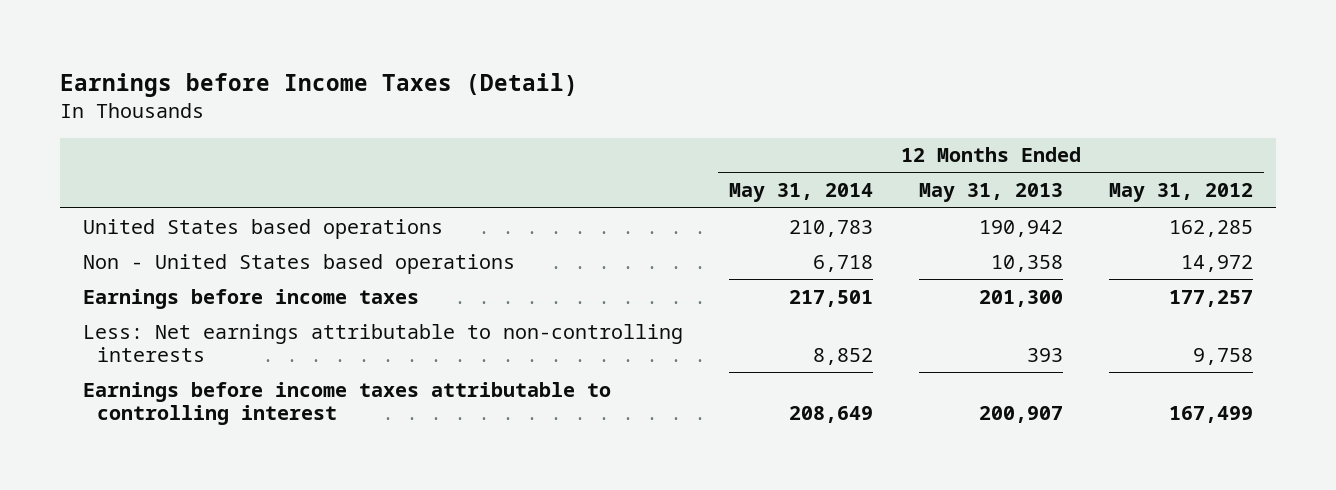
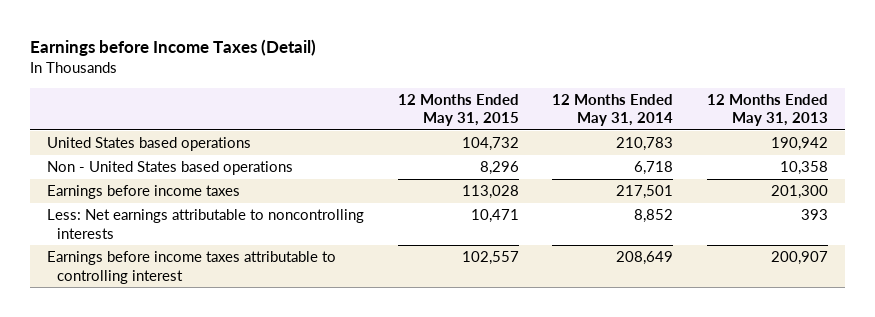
- | 12 Months Ended May 31, 2014 | 12 Months Ended May 31, 2013 | 12 Months Ended May 31, 2012
+ | 12 Months Ended May 31, 2015 | 12 Months Ended May 31, 2014 | 12 Months Ended May 31, 2013
- Less: Net earnings attributable to non-controlling interests | 8,852 | 393 | 9,758
+ Less: Net earnings attributable to noncontrolling interests | 10,471 | 8,852 | 393

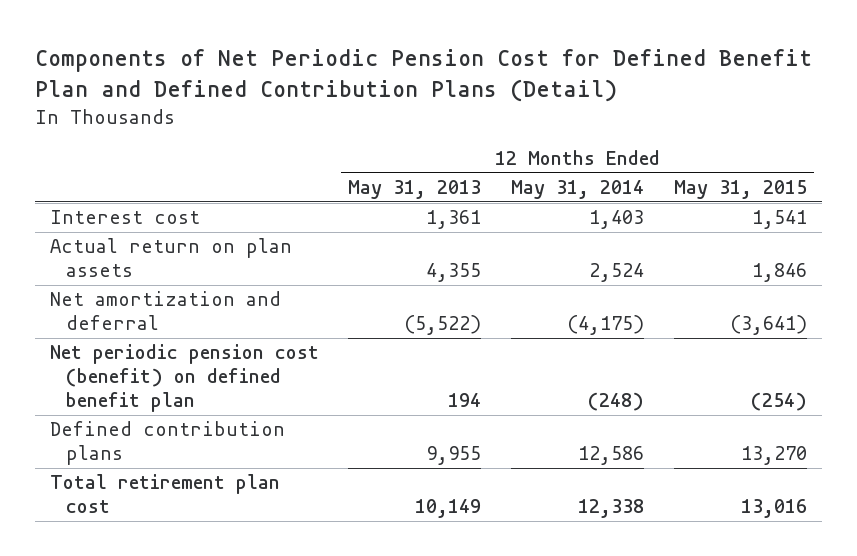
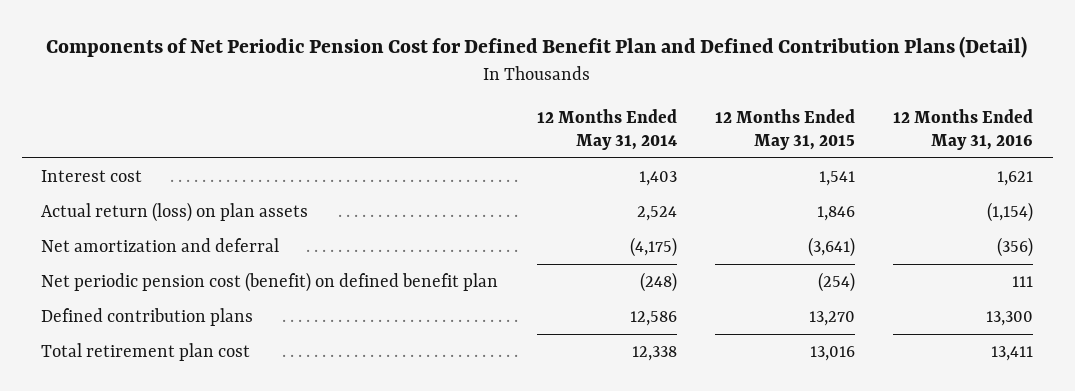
- | 12 Months Ended May 31, 2013 | 12 Months Ended May 31, 2014 | 12 Months Ended May 31, 2015
+ | 12 Months Ended May 31, 2014 | 12 Months Ended May 31, 2015 | 12 Months Ended May 31, 2016
- Actual return on plan assets | 4,355 | 2,524 | 1,846
+ Actual return (loss) on plan assets | 2,524 | 1,846 | (1,154)

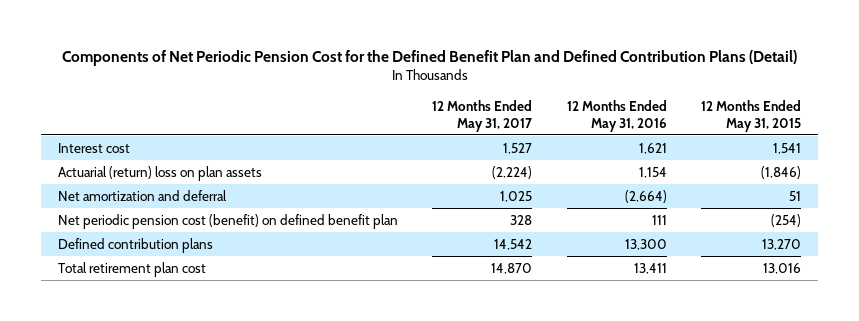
- Components of Net Periodic Pension Cost for Defined Benefit Plan and Defined Contribution Plans (Detail)
+ Components of Net Periodic Pension Cost for the Defined Benefit Plan and Defined Contribution Plans (Detail)
- | 12 Months Ended May 31, 2014 | 12 Months Ended May 31, 2015 | 12 Months Ended May 31, 2016
+ | 12 Months Ended May 31, 2017 | 12 Months Ended May 31, 2016 | 12 Months Ended May 31, 2015
- Actual return (loss) on plan assets | 2,524 | 1,846 | (1,154)
- Net amortization and deferral | (4,175) | (3,641) | (356)
+ Actuarial (return) loss on plan assets | (2,224) | 1,154 | (1,846)
+ Net amortization and deferral | 1,025 | (2,664) | 51

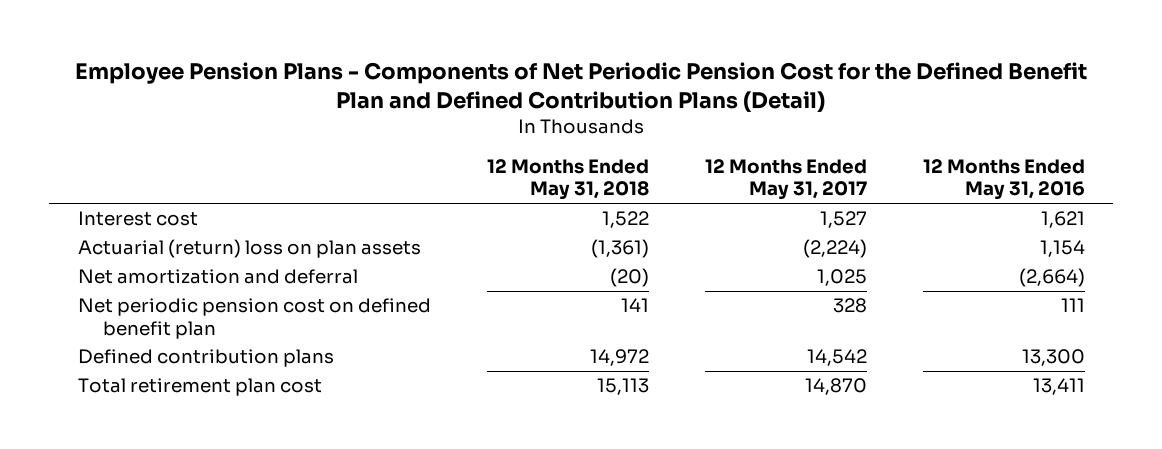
- Components of Net Periodic Pension Cost for the Defined Benefit Plan and Defined Contribution Plans (Detail)
+ Employee Pension Plans - Components of Net Periodic Pension Cost for the Defined Benefit Plan and Defined Contribution Plans (Detail)
- | 12 Months Ended May 31, 2017 | 12 Months Ended May 31, 2016 | 12 Months Ended May 31, 2015
+ | 12 Months Ended May 31, 2018 | 12 Months Ended May 31, 2017 | 12 Months Ended May 31, 2016
- Net periodic pension cost (benefit) on defined benefit plan | 328 | 111 | (254)
+ Net periodic pension cost on defined benefit plan | 141 | 328 | 111

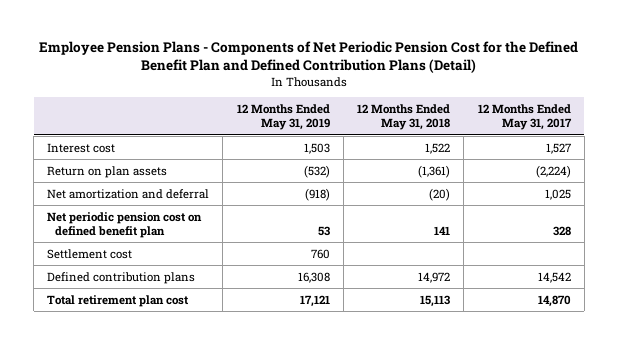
- | 12 Months Ended May 31, 2018 | 12 Months Ended May 31, 2017 | 12 Months Ended May 31, 2016
+ | 12 Months Ended May 31, 2019 | 12 Months Ended May 31, 2018 | 12 Months Ended May 31, 2017
- Actuarial (return) loss on plan assets | (1,361) | (2,224) | 1,154
+ Return on plan assets | (532) | (1,361) | (2,224)
+ Settlement cost | 760 | |

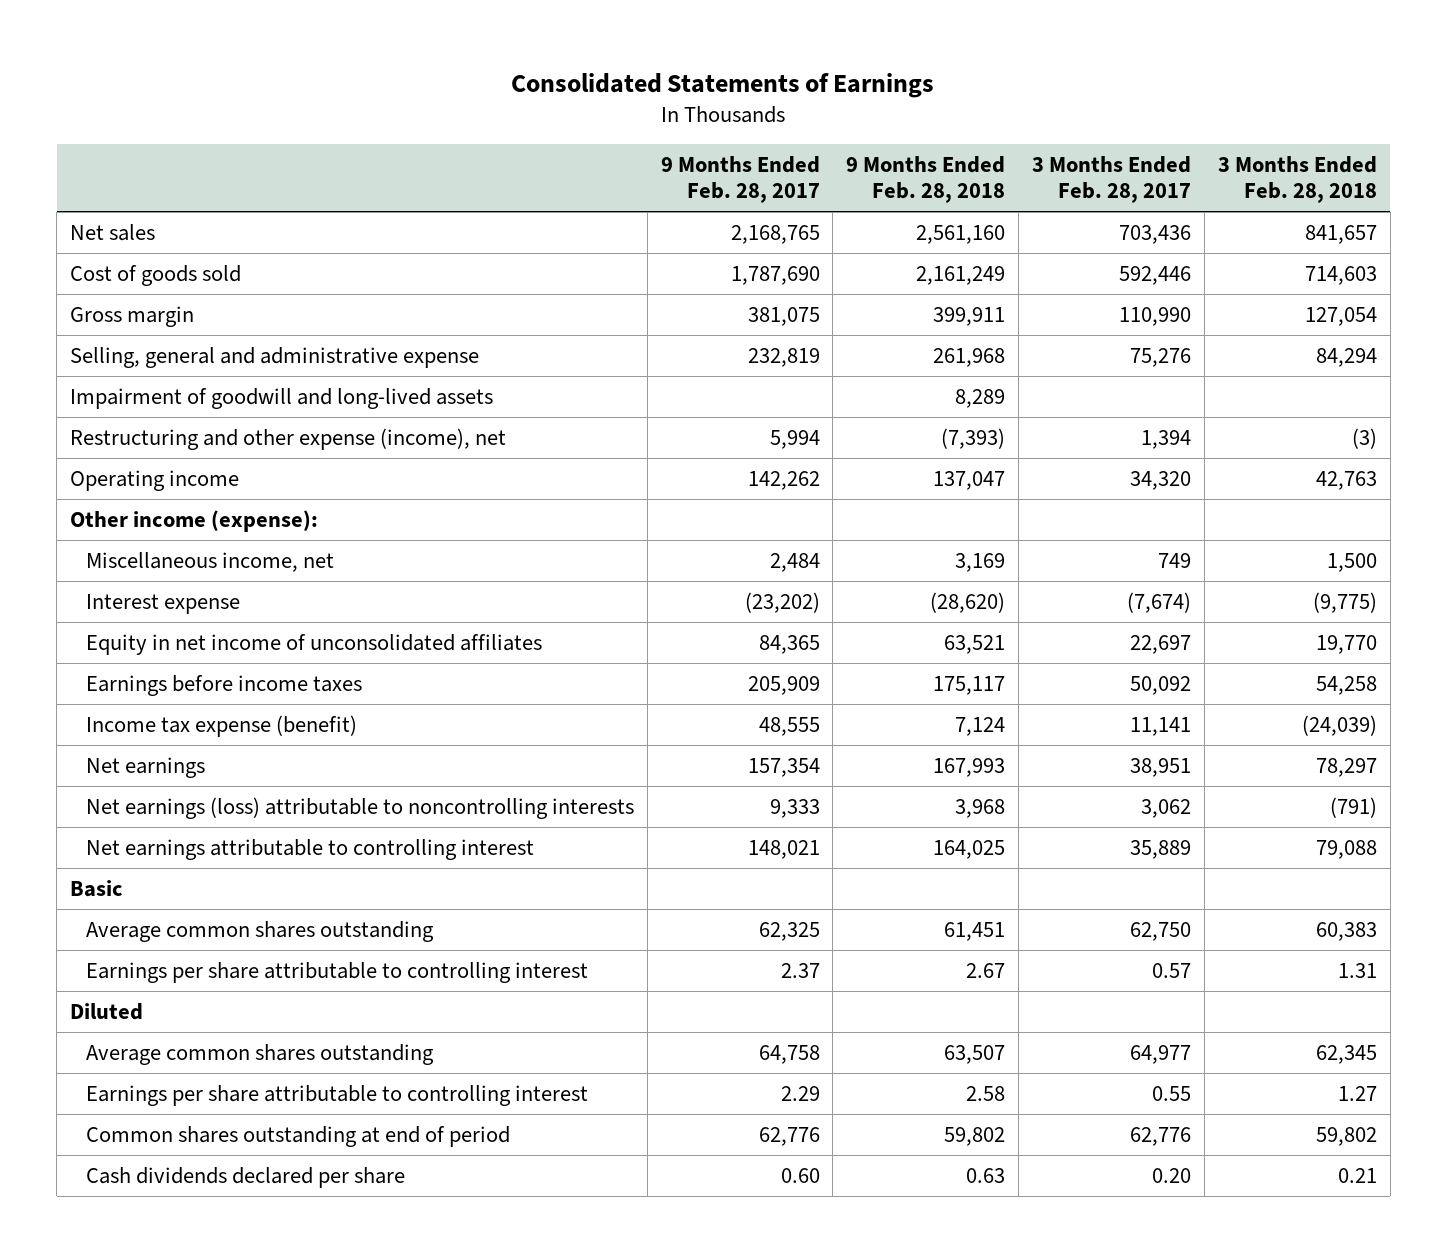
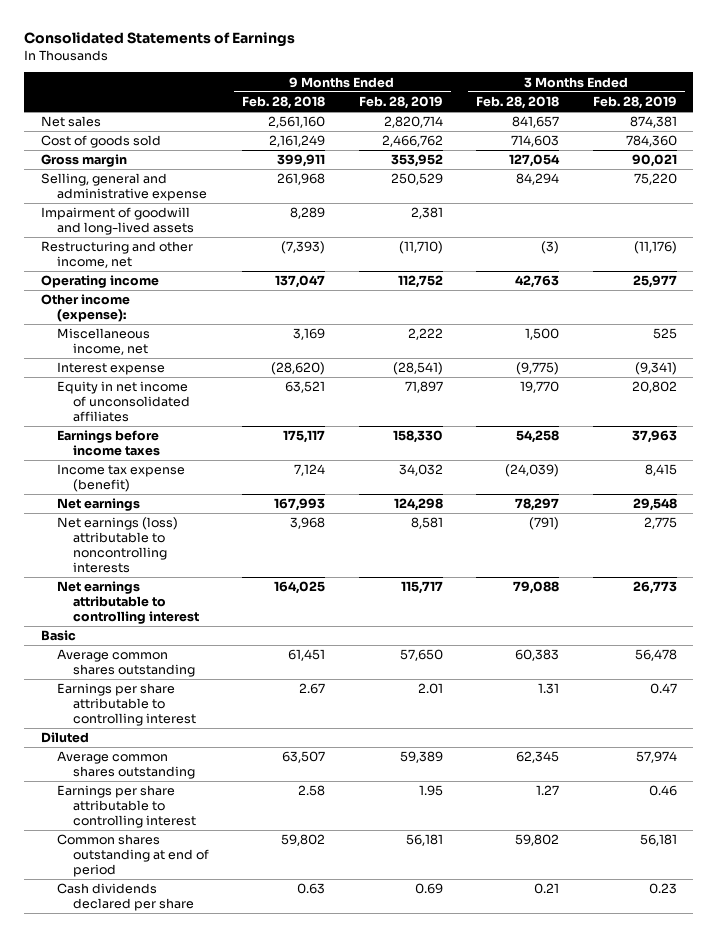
- | 9 Months Ended Feb. 28, 2017 | 9 Months Ended Feb. 28, 2018 | 3 Months Ended Feb. 28, 2017 | 3 Months Ended Feb. 28, 2018
+ | 9 Months Ended Feb. 28, 2018 | 9 Months Ended Feb. 28, 2019 | 3 Months Ended Feb. 28, 2018 | 3 Months Ended Feb. 28, 2019
- Restructuring and other expense (income), net | 5,994 | (7,393) | 1,394 | (3)
+ Restructuring and other income, net | (7,393) | (11,710) | (3) | (11,176)

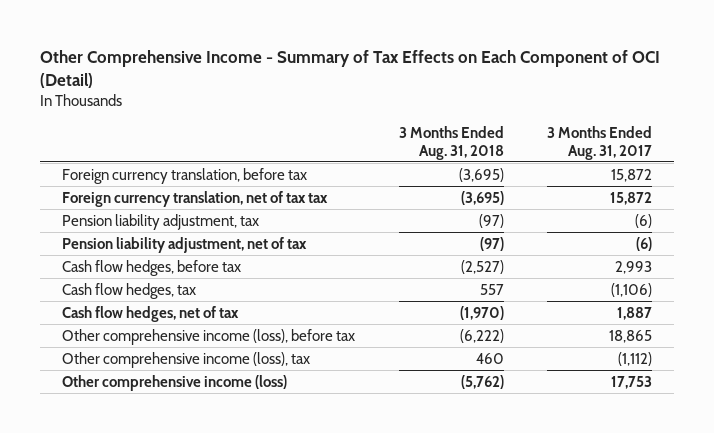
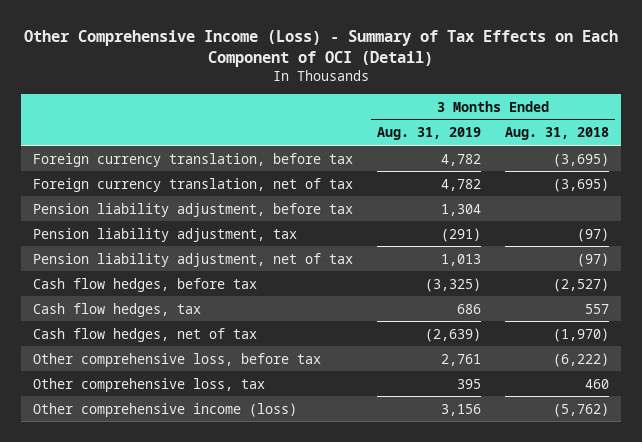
- Other Comprehensive Income - Summary of Tax Effects on Each Component of OCI (Detail)
+ Other Comprehensive Income (Loss) - Summary of Tax Effects on Each Component of OCI (Detail)
- | 3 Months Ended Aug. 31, 2018 | 3 Months Ended Aug. 31, 2017
+ | 3 Months Ended Aug. 31, 2019 | 3 Months Ended Aug. 31, 2018
- Foreign currency translation, net of tax tax | (3,695) | 15,872
+ Foreign currency translation, net of tax | 4,782 | (3,695)
+ Pension liability adjustment, before tax | 1,304 |
- Other comprehensive income (loss), before tax | (6,222) | 18,865
- Other comprehensive income (loss), tax | 460 | (1,112)
+ Other comprehensive loss, before tax | 2,761 | (6,222)
+ Other comprehensive loss, tax | 395 | 460

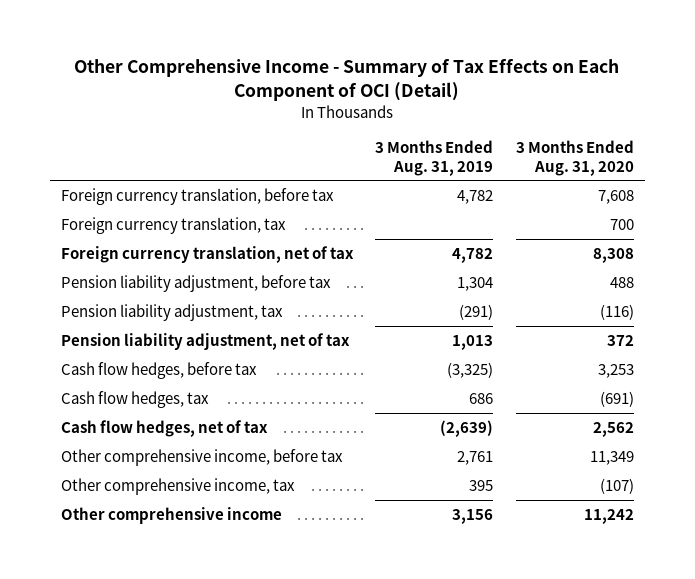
- Other Comprehensive Income (Loss) - Summary of Tax Effects on Each Component of OCI (Detail)
+ Other Comprehensive Income - Summary of Tax Effects on Each Component of OCI (Detail)
- | 3 Months Ended Aug. 31, 2019 | 3 Months Ended Aug. 31, 2018
+ | 3 Months Ended Aug. 31, 2019 | 3 Months Ended Aug. 31, 2020
+ Foreign currency translation, tax | | 700
- Other comprehensive loss, before tax | 2,761 | (6,222)
- Other comprehensive loss, tax | 395 | 460
- Other comprehensive income (loss) | 3,156 | (5,762)
+ Other comprehensive income, before tax | 2,761 | 11,349
+ Other comprehensive income, tax | 395 | (107)
+ Other comprehensive income | 3,156 | 11,242

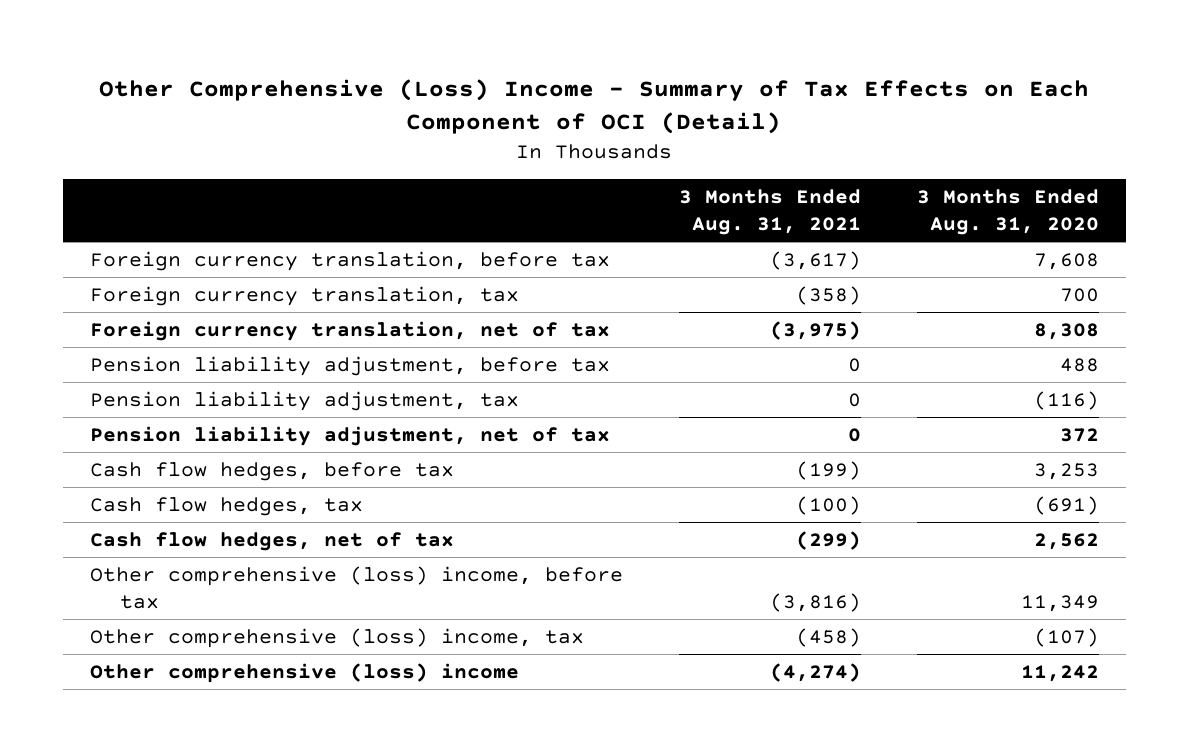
- Other Comprehensive Income - Summary of Tax Effects on Each Component of OCI (Detail)
+ Other Comprehensive (Loss) Income - Summary of Tax Effects on Each Component of OCI (Detail)
- | 3 Months Ended Aug. 31, 2019 | 3 Months Ended Aug. 31, 2020
+ | 3 Months Ended Aug. 31, 2021 | 3 Months Ended Aug. 31, 2020
- Other comprehensive income, before tax | 2,761 | 11,349
- Other comprehensive income, tax | 395 | (107)
- Other comprehensive income | 3,156 | 11,242
+ Other comprehensive (loss) income, before tax | (3,816) | 11,349
+ Other comprehensive (loss) income, tax | (458) | (107)
+ Other comprehensive (loss) income | (4,274) | 11,242

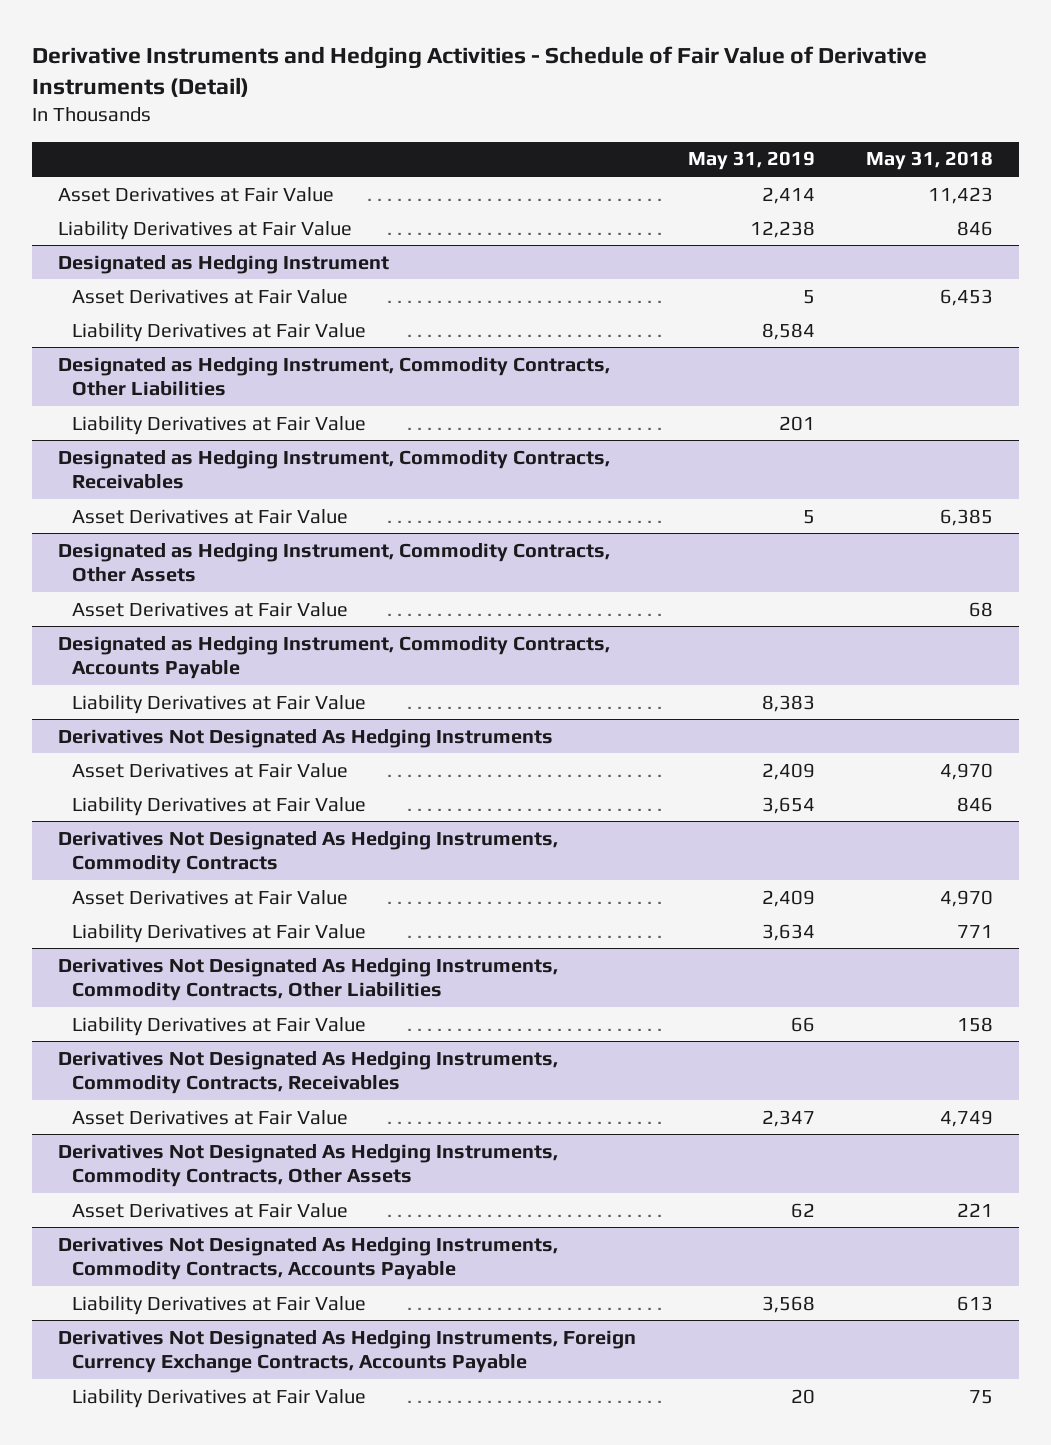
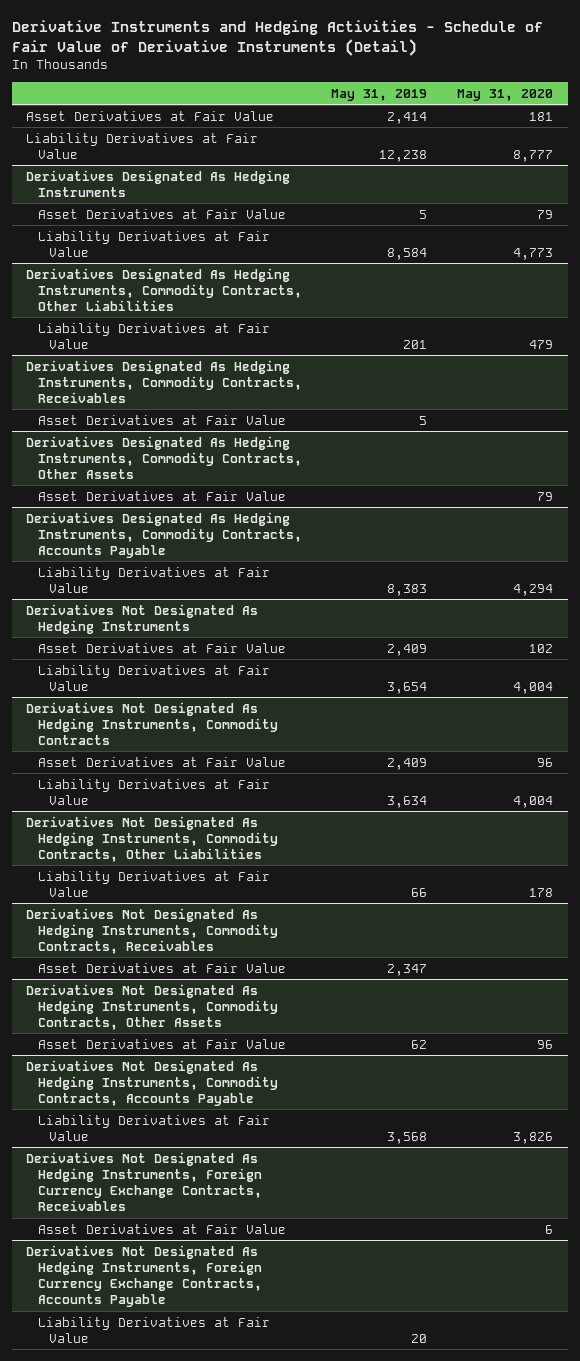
- | May 31, 2019 | May 31, 2018
+ | May 31, 2019 | May 31, 2020
- Designated as Hedging Instrument
+ Derivatives Designated As Hedging Instruments
- Designated as Hedging Instrument, Commodity Contracts, Other Liabilities
+ Derivatives Designated As Hedging Instruments, Commodity Contracts, Other Liabilities
- Designated as Hedging Instrument, Commodity Contracts, Receivables
+ Derivatives Designated As Hedging Instruments, Commodity Contracts, Receivables
- Designated as Hedging Instrument, Commodity Contracts, Other Assets
+ Derivatives Designated As Hedging Instruments, Commodity Contracts, Other Assets
- Designated as Hedging Instrument, Commodity Contracts, Accounts Payable
+ Derivatives Designated As Hedging Instruments, Commodity Contracts, Accounts Payable
+ Derivatives Not Designated As Hedging Instruments, Foreign Currency Exchange Contracts, Receivables
+ Asset Derivatives at Fair Value | | 6

